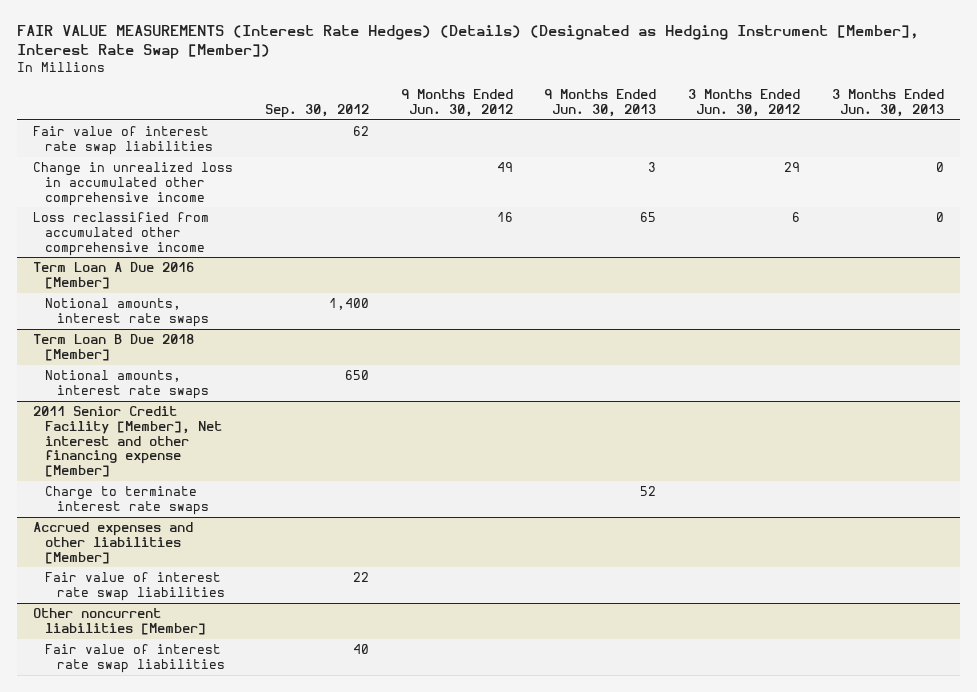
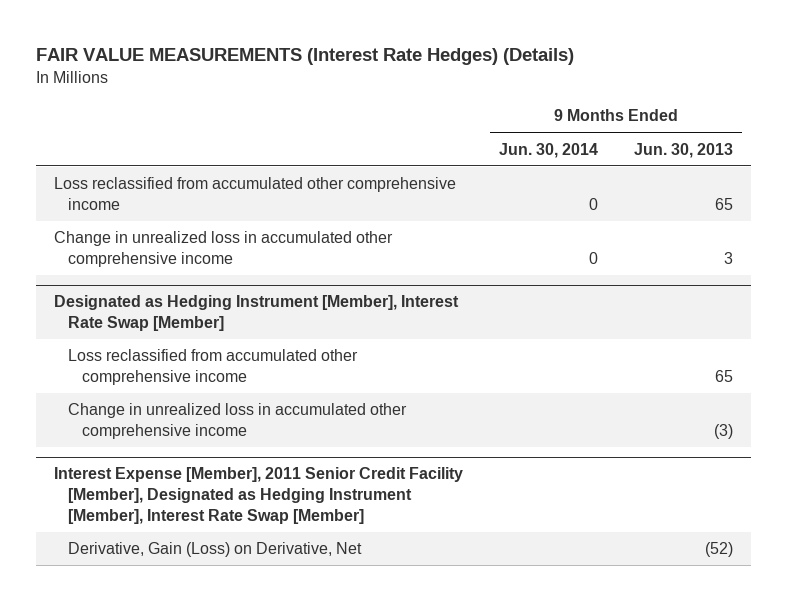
- FAIR VALUE MEASUREMENTS (Interest Rate Hedges) (Details) (Designated as Hedging Instrument [Member], Interest Rate Swap [Member])
+ FAIR VALUE MEASUREMENTS (Interest Rate Hedges) (Details)
- | Sep. 30, 2012 | 9 Months Ended Jun. 30, 2012 | 9 Months Ended Jun. 30, 2013 | 3 Months Ended Jun. 30, 2012 | 3 Months Ended Jun. 30, 2013
+ | 9 Months Ended Jun. 30, 2014 | 9 Months Ended Jun. 30, 2013
- Fair value of interest rate swap liabilities | 62 | | | |
- Term Loan A Due 2016 [Member]
- Notional amounts, interest rate swaps | 1,400 | | | |
- Term Loan B Due 2018 [Member]
- Notional amounts, interest rate swaps | 650 | | | |
- 2011 Senior Credit Facility [Member], Net interest and other financing expense [Member]
- Charge to terminate interest rate swaps | | | 52 | |
- Accrued expenses and other liabilities [Member]
- Fair value of interest rate swap liabilities | 22 | | | |
- Other noncurrent liabilities [Member]
- Fair value of interest rate swap liabilities | 40 | | | |
moved down: Change in unrealized loss in accumulated other comprehensive income | 0 | 3
+ Designated as Hedging Instrument [Member], Interest Rate Swap [Member]
+ Loss reclassified from accumulated other comprehensive income | | 65
+ Change in unrealized loss in accumulated other comprehensive income | | (3)
+ Interest Expense [Member], 2011 Senior Credit Facility [Member], Designated as Hedging Instrument [Member], Interest Rate Swap [Member]
+ Derivative, Gain (Loss) on Derivative, Net | | (52)

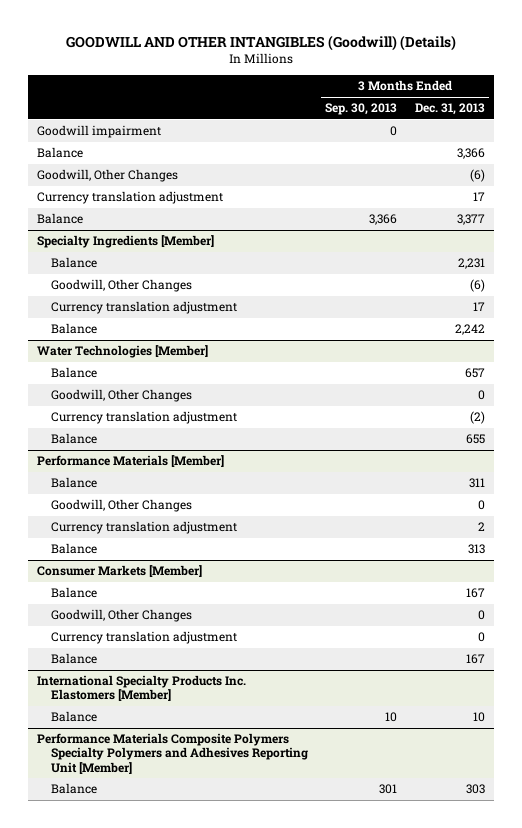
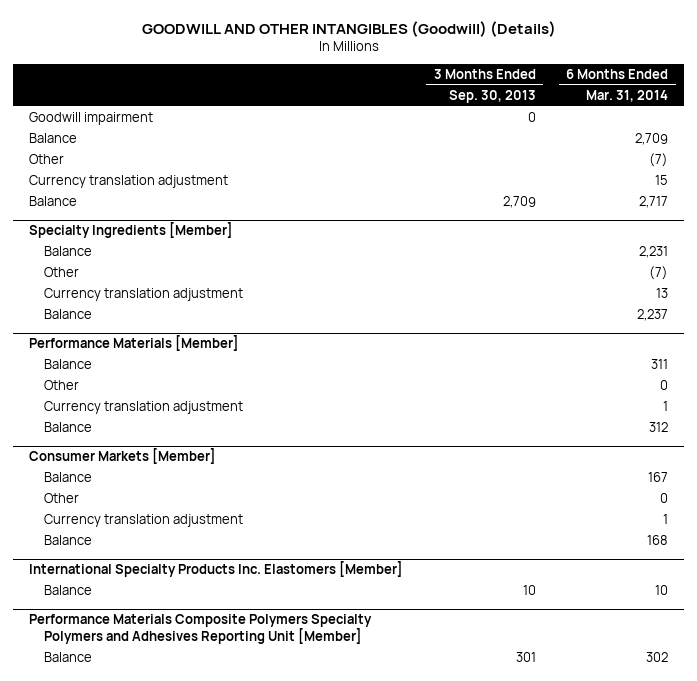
- | 3 Months Ended Sep. 30, 2013 | 3 Months Ended Dec. 31, 2013
+ | 3 Months Ended Sep. 30, 2013 | 6 Months Ended Mar. 31, 2014
- Goodwill, Other Changes | | (6)
+ Other | | (7)
- Balance | 3,366 | 3,377
+ Balance | 2,709 | 2,717
@ Specialty Ingredients [Member]
- Goodwill, Other Changes | | (6)
+ Other | | (7)
- Water Technologies [Member]
- Balance | | 657
- Goodwill, Other Changes | | 0
- Currency translation adjustment | | (2)
- Balance | | 655
@ Performance Materials [Member]
- Goodwill, Other Changes | | 0
+ Other | | 0
@ Consumer Markets [Member]
- Goodwill, Other Changes | | 0
+ Other | | 0

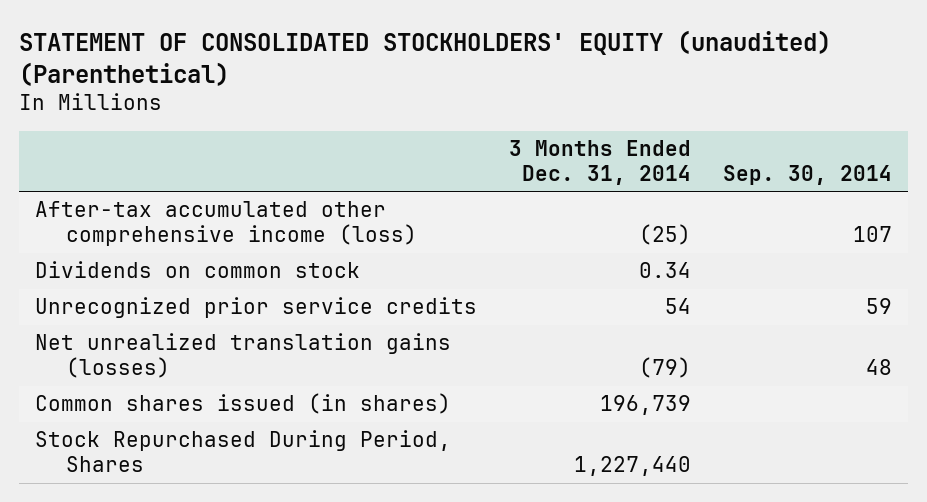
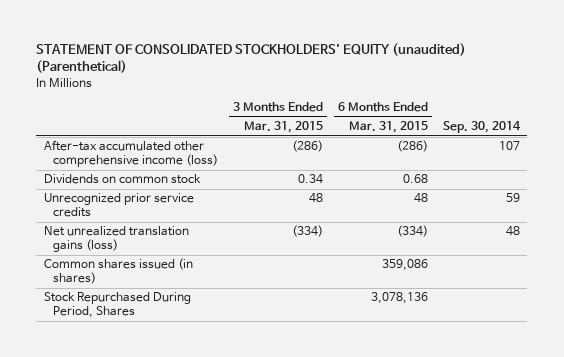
- | 3 Months Ended Dec. 31, 2014 | Sep. 30, 2014
+ | 3 Months Ended Mar. 31, 2015 | 6 Months Ended Mar. 31, 2015 | Sep. 30, 2014
- Net unrealized translation gains (losses) | (79) | 48
+ Net unrealized translation gains (loss) | (334) | (334) | 48

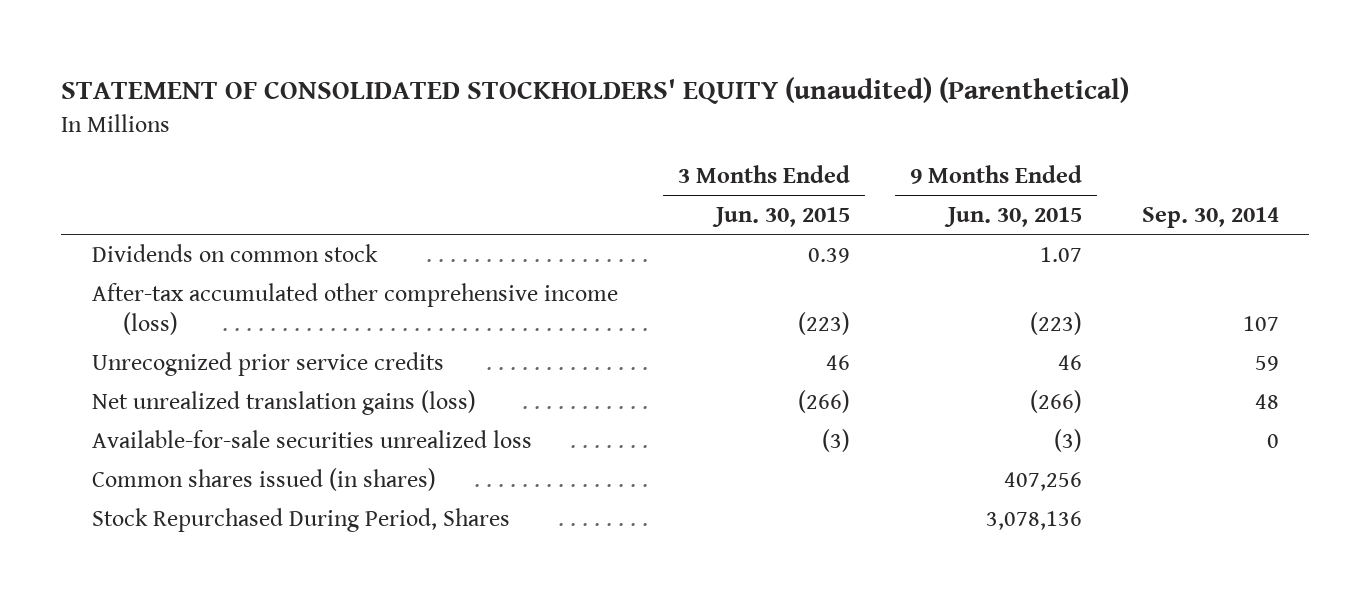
- | 3 Months Ended Mar. 31, 2015 | 6 Months Ended Mar. 31, 2015 | Sep. 30, 2014
+ | 3 Months Ended Jun. 30, 2015 | 9 Months Ended Jun. 30, 2015 | Sep. 30, 2014
moved down: After-tax accumulated other comprehensive income (loss) | (223) | (223) | 107
+ Available-for-sale securities unrealized loss | (3) | (3) | 0

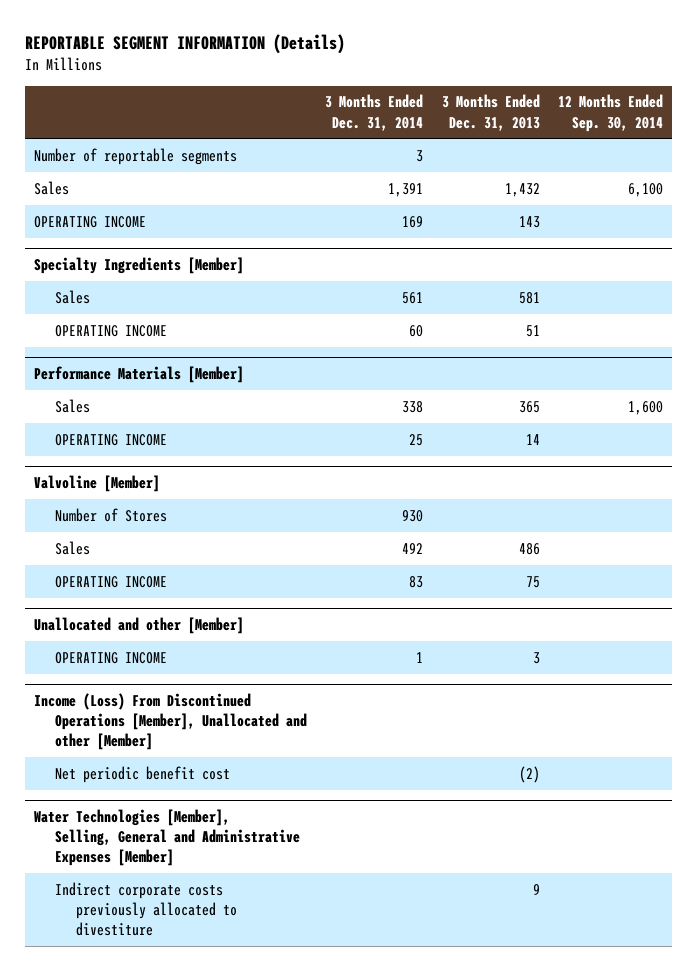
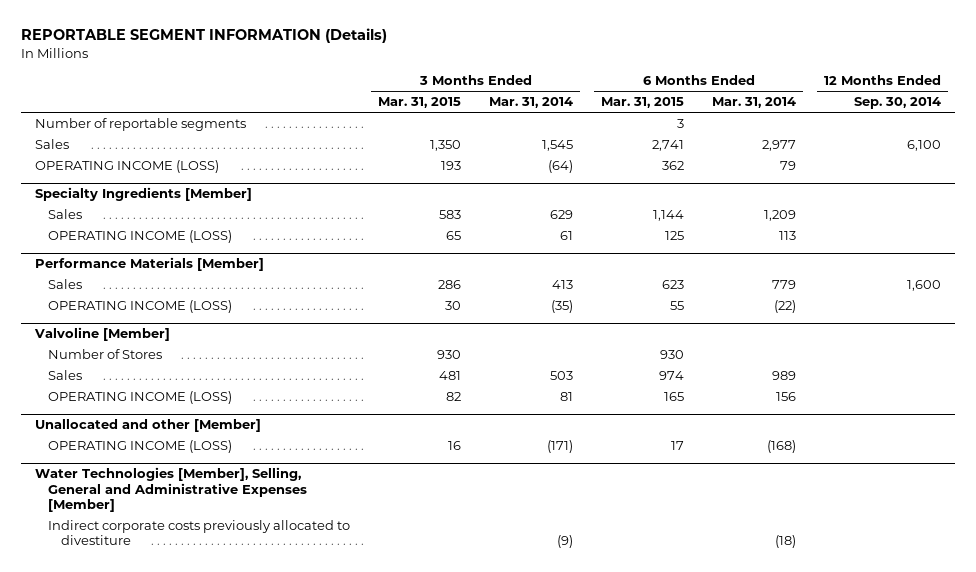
- | 3 Months Ended Dec. 31, 2014 | 3 Months Ended Dec. 31, 2013 | 12 Months Ended Sep. 30, 2014
+ | 3 Months Ended Mar. 31, 2015 | 3 Months Ended Mar. 31, 2014 | 6 Months Ended Mar. 31, 2015 | 6 Months Ended Mar. 31, 2014 | 12 Months Ended Sep. 30, 2014
- OPERATING INCOME | 169 | 143 |
+ OPERATING INCOME (LOSS) | 193 | (64) | 362 | 79 |
@ Specialty Ingredients [Member]
- OPERATING INCOME | 60 | 51 |
+ OPERATING INCOME (LOSS) | 65 | 61 | 125 | 113 |
@ Performance Materials [Member]
- OPERATING INCOME | 25 | 14 |
+ OPERATING INCOME (LOSS) | 30 | (35) | 55 | (22) |
@ Valvoline [Member]
- OPERATING INCOME | 83 | 75 |
+ OPERATING INCOME (LOSS) | 82 | 81 | 165 | 156 |
@ Unallocated and other [Member]
- OPERATING INCOME | 1 | 3 |
- Income (Loss) From Discontinued Operations [Member], Unallocated and other [Member]
- Net periodic benefit cost | | (2) |
@ Unallocated and other [Member]
+ OPERATING INCOME (LOSS) | 16 | (171) | 17 | (168) |

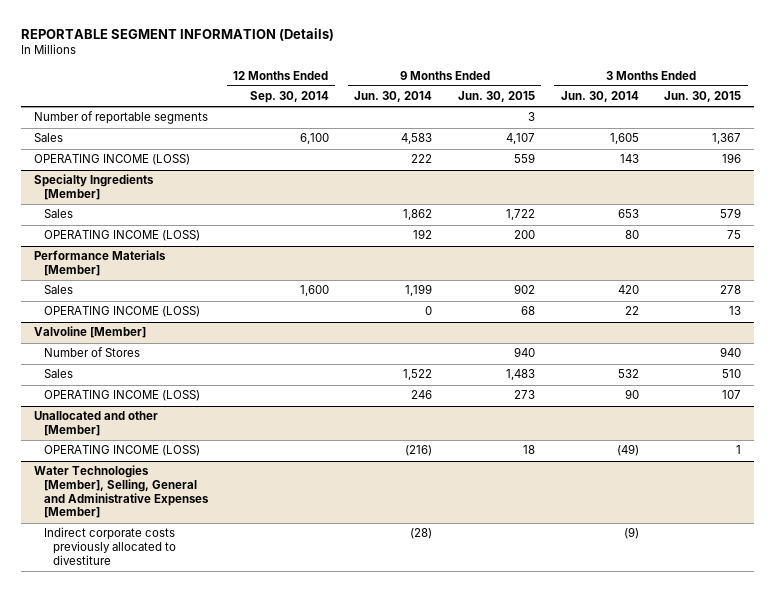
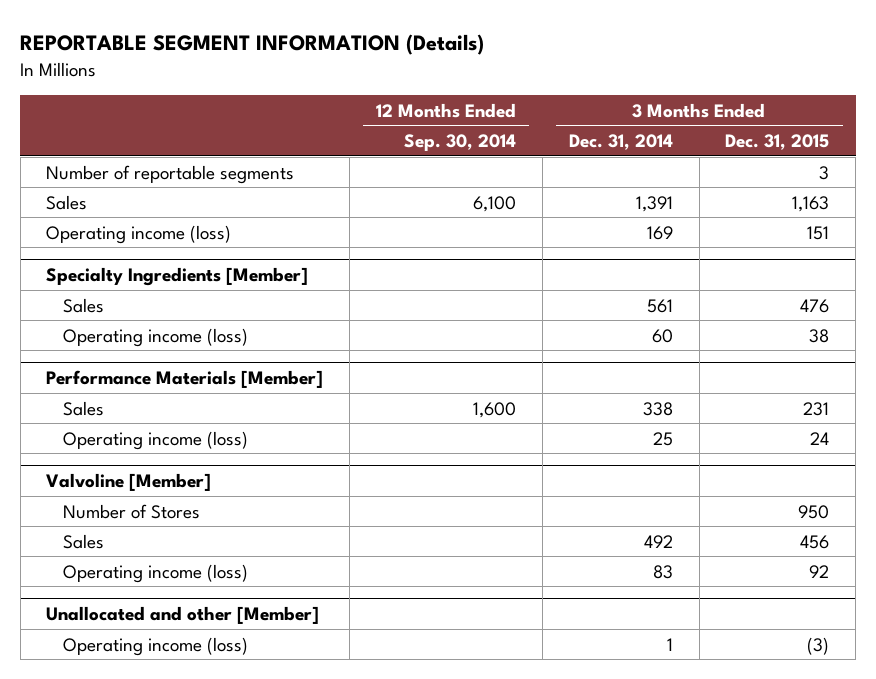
- | 12 Months Ended Sep. 30, 2014 | 9 Months Ended Jun. 30, 2014 | 9 Months Ended Jun. 30, 2015 | 3 Months Ended Jun. 30, 2014 | 3 Months Ended Jun. 30, 2015
+ | 12 Months Ended Sep. 30, 2014 | 3 Months Ended Dec. 31, 2014 | 3 Months Ended Dec. 31, 2015
- OPERATING INCOME (LOSS) | | 222 | 559 | 143 | 196
+ Operating income (loss) | | 169 | 151
@ Specialty Ingredients [Member]
- OPERATING INCOME (LOSS) | | 192 | 200 | 80 | 75
+ Operating income (loss) | | 60 | 38
@ Performance Materials [Member]
- OPERATING INCOME (LOSS) | | 0 | 68 | 22 | 13
+ Operating income (loss) | | 25 | 24
@ Valvoline [Member]
- OPERATING INCOME (LOSS) | | 246 | 273 | 90 | 107
+ Operating income (loss) | | 83 | 92
@ Unallocated and other [Member]
- OPERATING INCOME (LOSS) | | (216) | 18 | (49) | 1
- Water Technologies [Member], Selling, General and Administrative Expenses [Member]
- Indirect corporate costs previously allocated to divestiture | | (28) | | (9) |
@ Unallocated and other [Member]
+ Operating income (loss) | | 1 | (3)

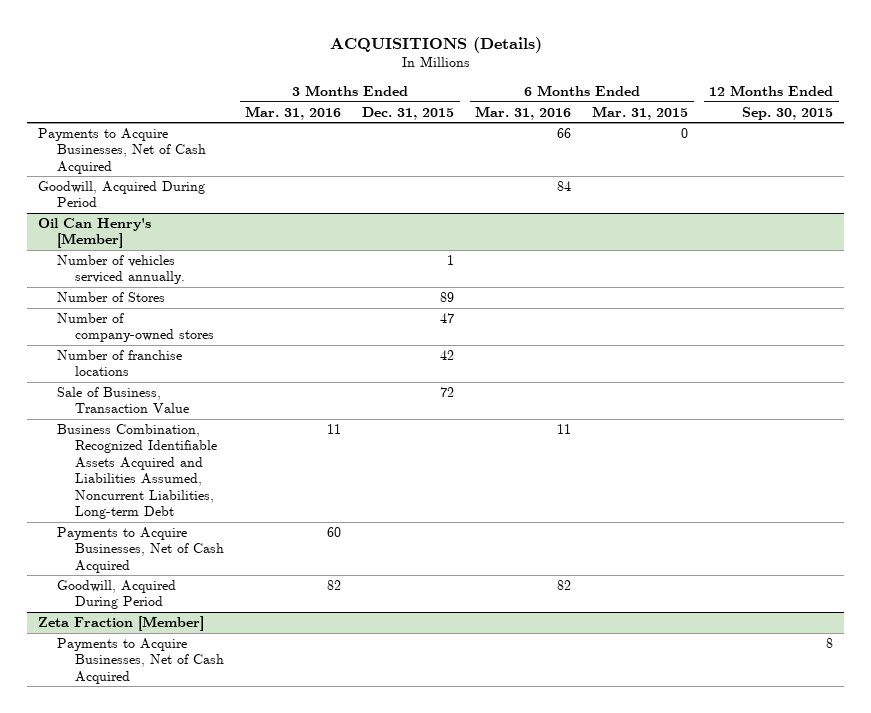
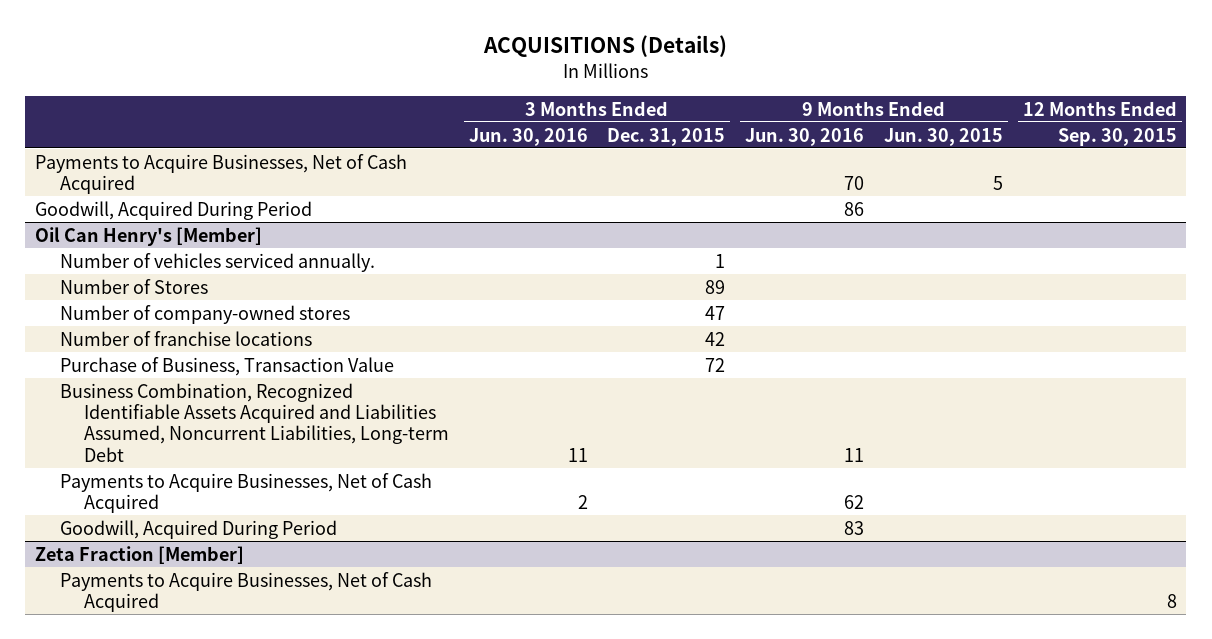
- | 3 Months Ended Mar. 31, 2016 | 3 Months Ended Dec. 31, 2015 | 6 Months Ended Mar. 31, 2016 | 6 Months Ended Mar. 31, 2015 | 12 Months Ended Sep. 30, 2015
+ | 3 Months Ended Jun. 30, 2016 | 3 Months Ended Dec. 31, 2015 | 9 Months Ended Jun. 30, 2016 | 9 Months Ended Jun. 30, 2015 | 12 Months Ended Sep. 30, 2015
@ Oil Can Henry's [Member]
- Sale of Business, Transaction Value | | 72 | | |
+ Purchase of Business, Transaction Value | | 72 | | |

